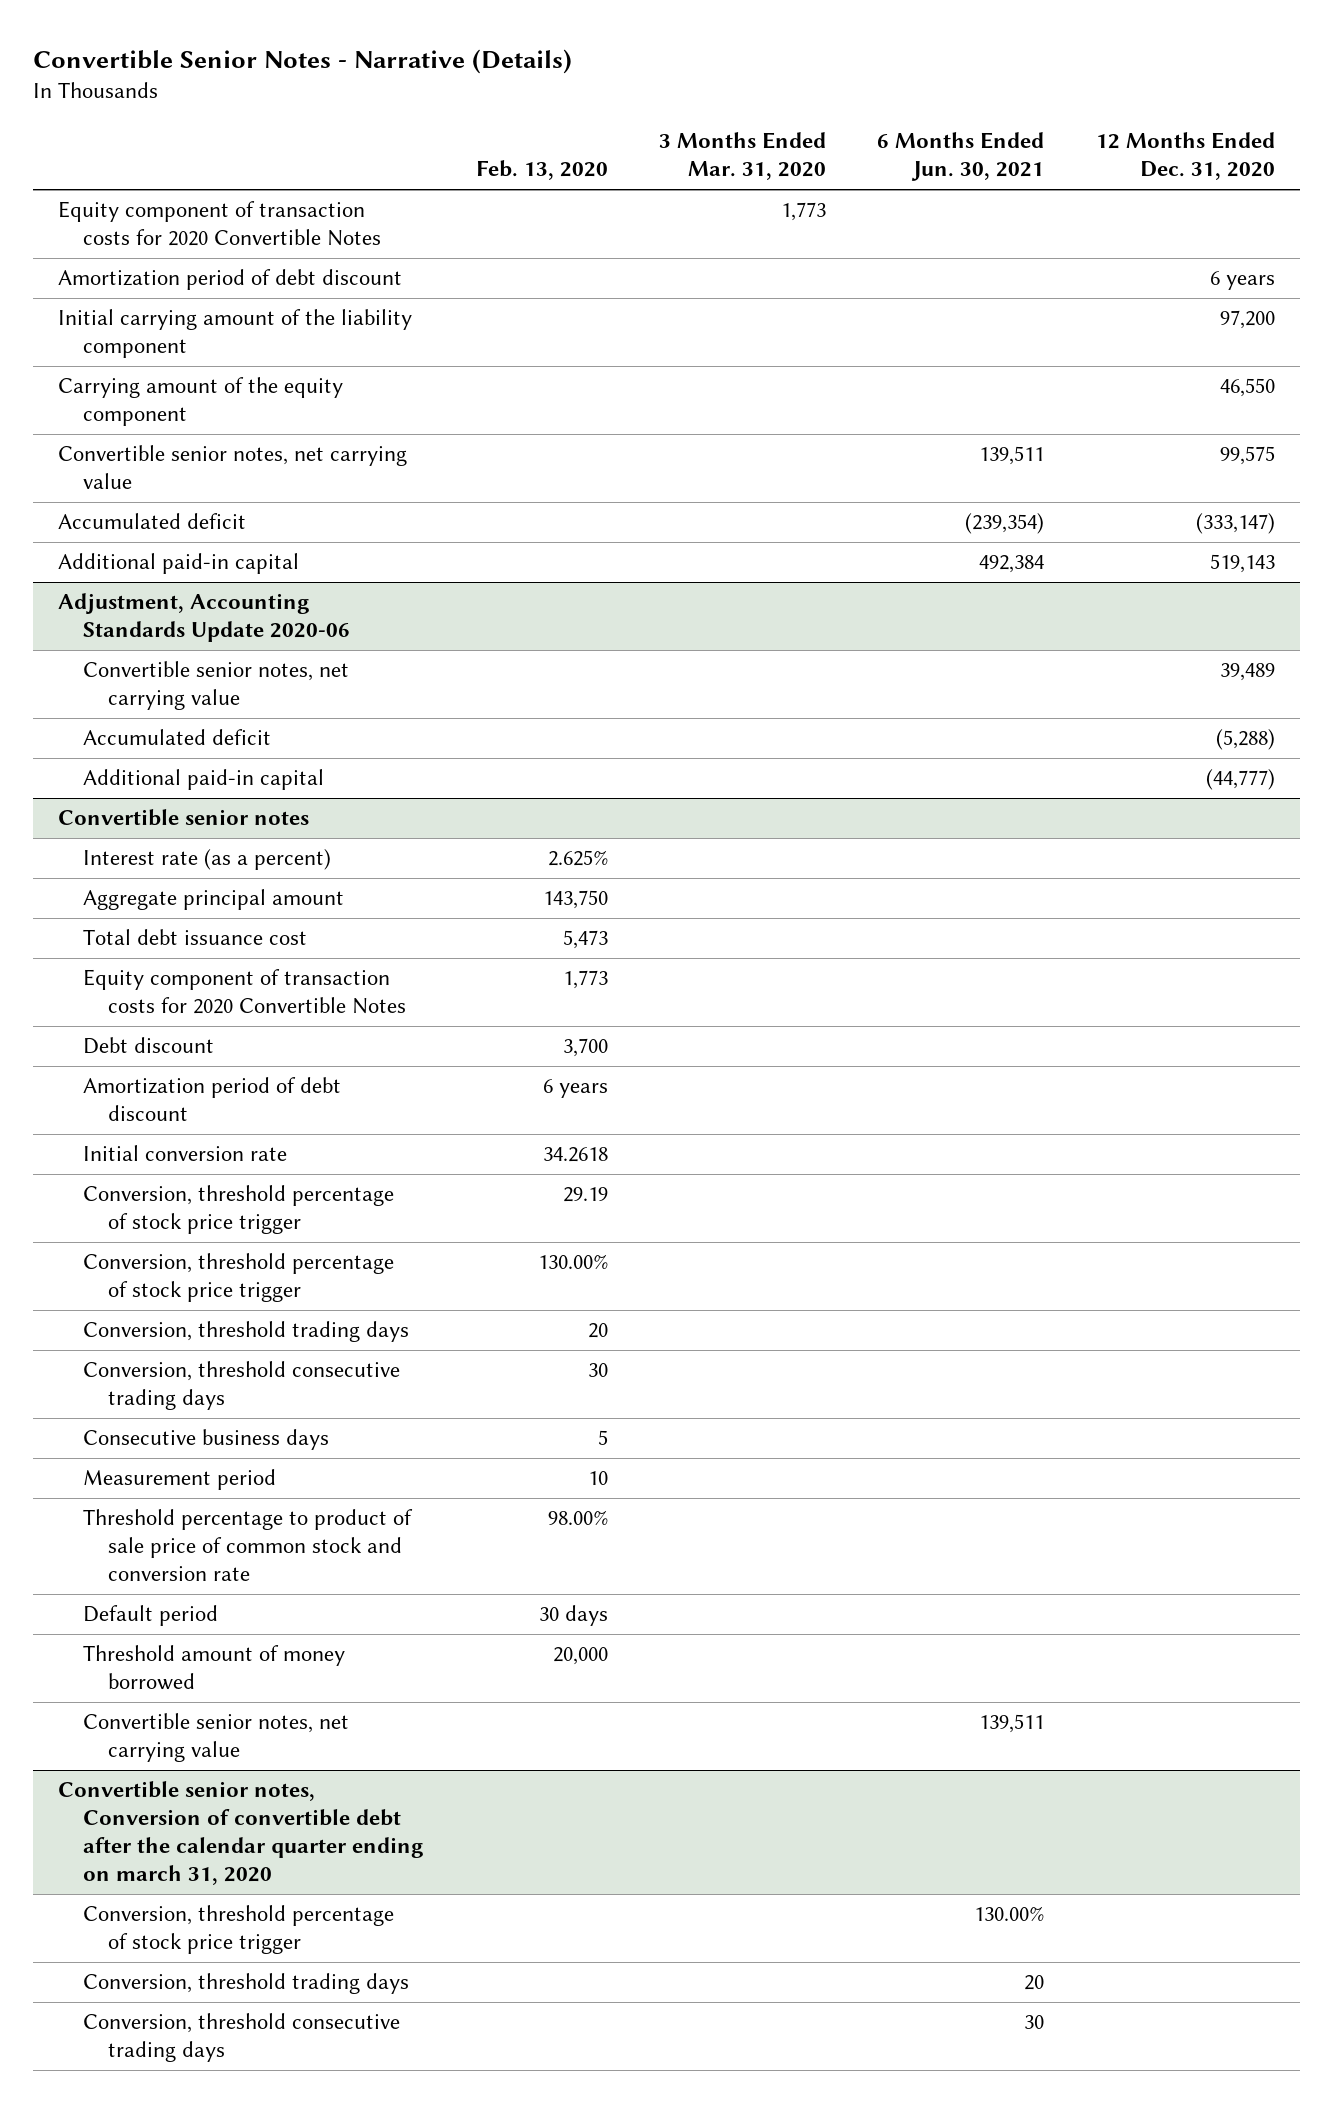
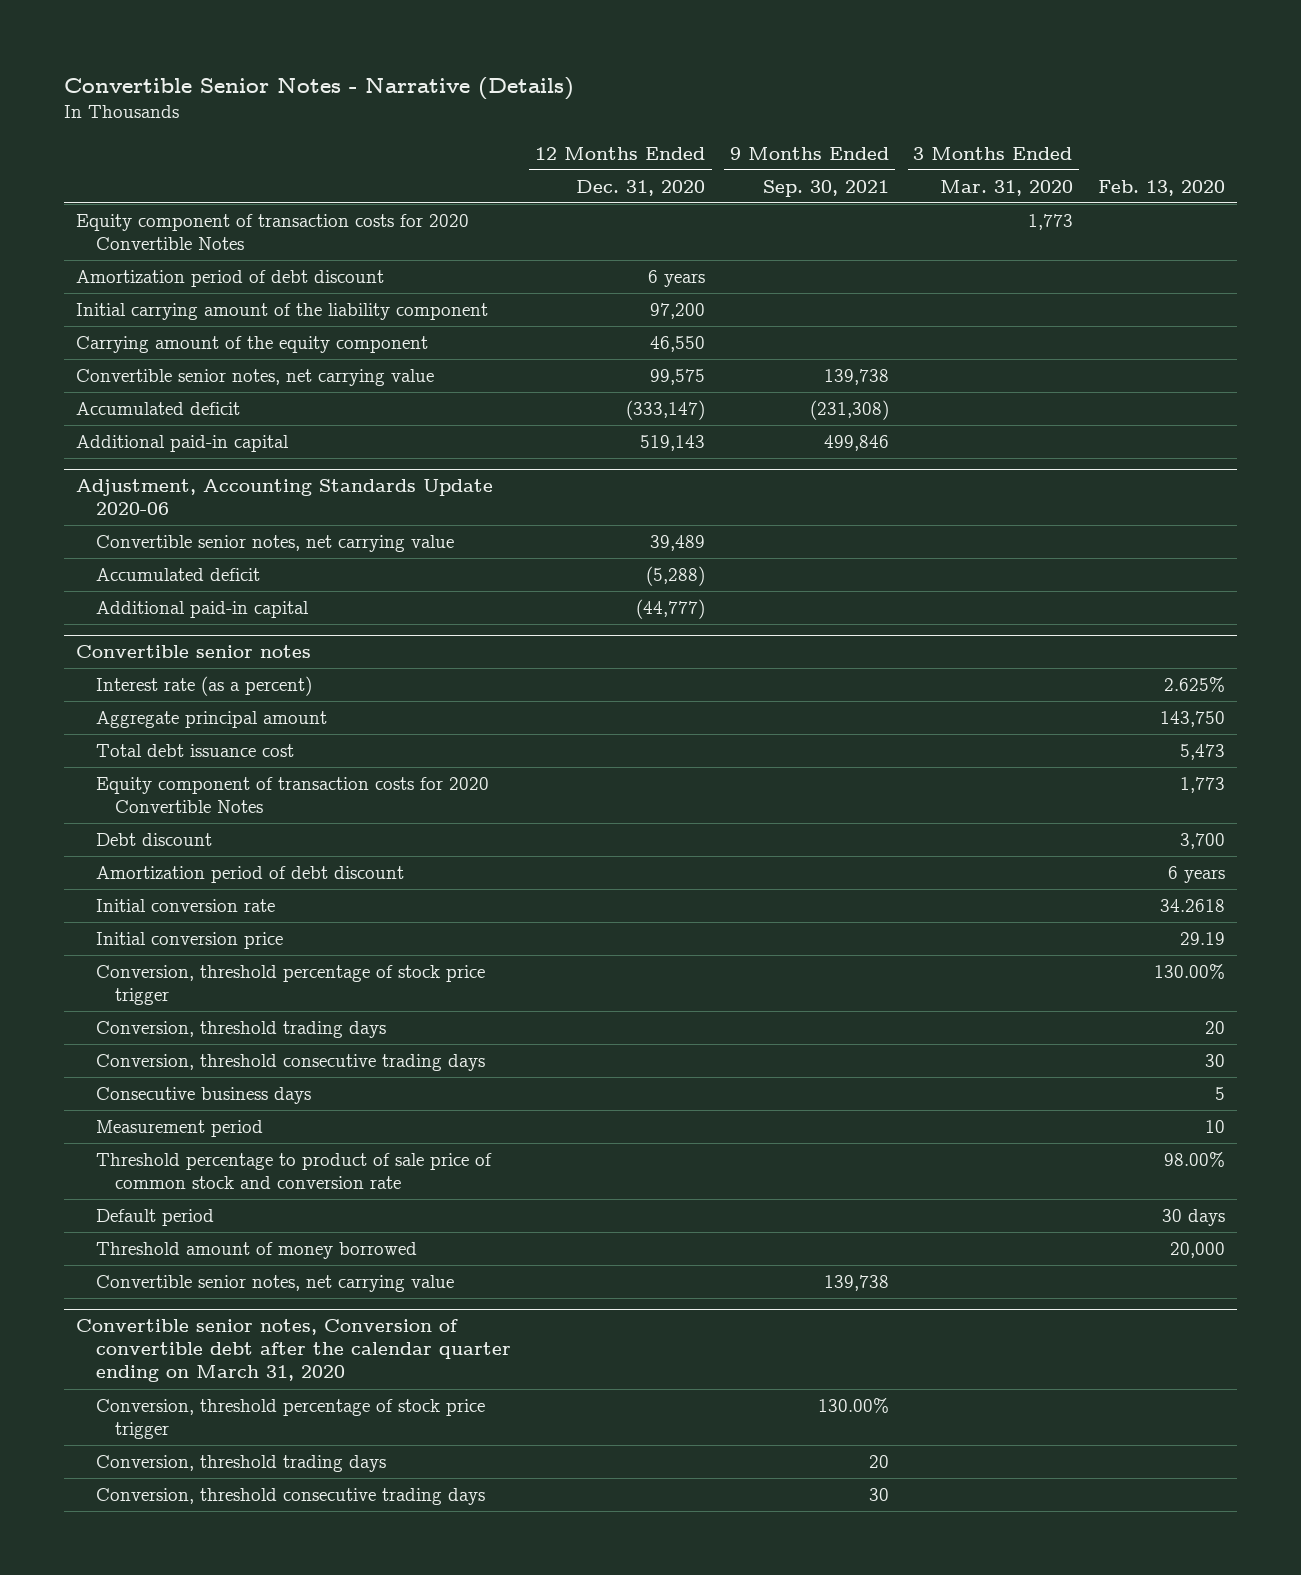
- | Feb. 13, 2020 | 3 Months Ended Mar. 31, 2020 | 6 Months Ended Jun. 30, 2021 | 12 Months Ended Dec. 31, 2020
+ | 12 Months Ended Dec. 31, 2020 | 9 Months Ended Sep. 30, 2021 | 3 Months Ended Mar. 31, 2020 | Feb. 13, 2020
@ Convertible senior notes
- Conversion, threshold percentage of stock price trigger | 29.19 | | |
+ Initial conversion price | | | | 29.19
- Convertible senior notes, Conversion of convertible debt after the calendar quarter ending on march 31, 2020
+ Convertible senior notes, Conversion of convertible debt after the calendar quarter ending on March 31, 2020

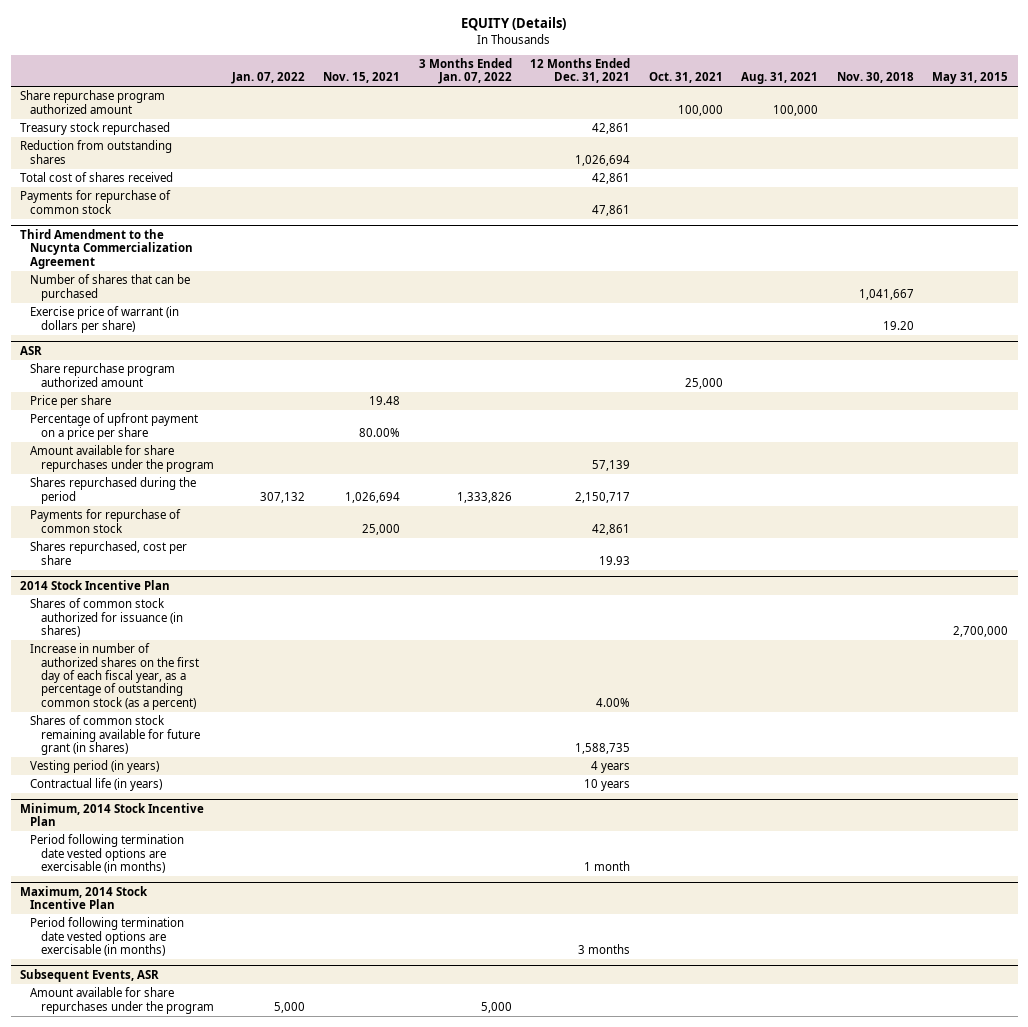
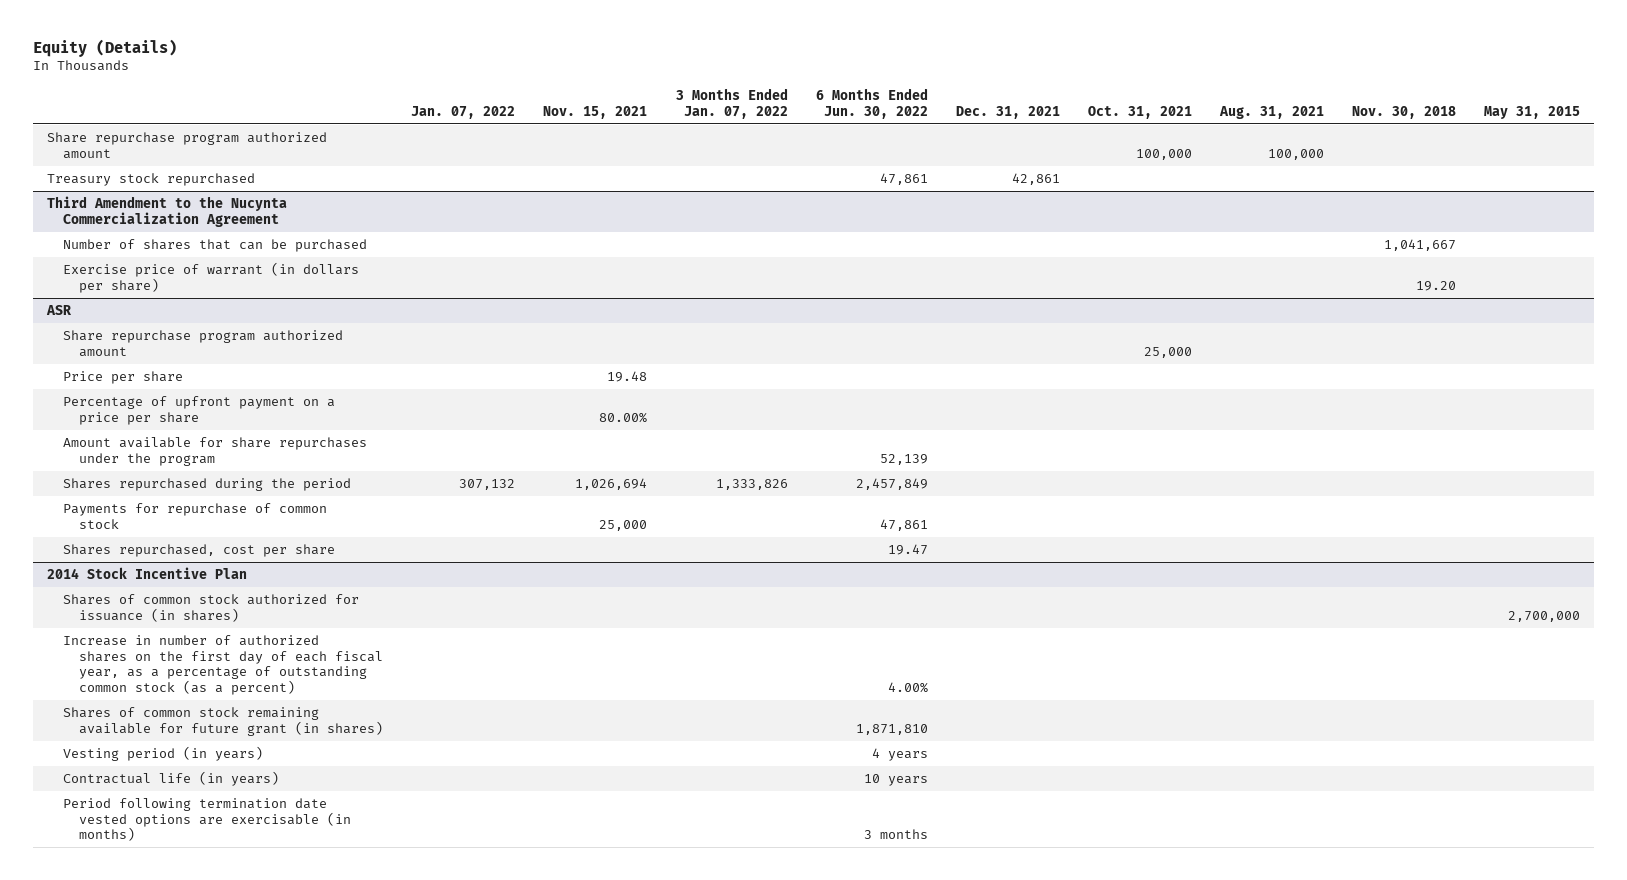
- EQUITY (Details)
+ Equity (Details)
- | Jan. 07, 2022 | Nov. 15, 2021 | 3 Months Ended Jan. 07, 2022 | 12 Months Ended Dec. 31, 2021 | Oct. 31, 2021 | Aug. 31, 2021 | Nov. 30, 2018 | May 31, 2015
+ | Jan. 07, 2022 | Nov. 15, 2021 | 3 Months Ended Jan. 07, 2022 | 6 Months Ended Jun. 30, 2022 | Dec. 31, 2021 | Oct. 31, 2021 | Aug. 31, 2021 | Nov. 30, 2018 | May 31, 2015
- Reduction from outstanding shares | | | | 1,026,694 | | | |
- Total cost of shares received | | | | 42,861 | | | |
- Payments for repurchase of common stock | | | | 47,861 | | | |
- Minimum, 2014 Stock Incentive Plan
- Period following termination date vested options are exercisable (in months) | | | | 1 month | | | |
- Maximum, 2014 Stock Incentive Plan
- Period following termination date vested options are exercisable (in months) | | | | 3 months | | | |
- Subsequent Events, ASR
- Amount available for share repurchases under the program | 5,000 | | 5,000 | | | | |
@ 2014 Stock Incentive Plan
+ Period following termination date vested options are exercisable (in months) | | | | 3 months | | | | |

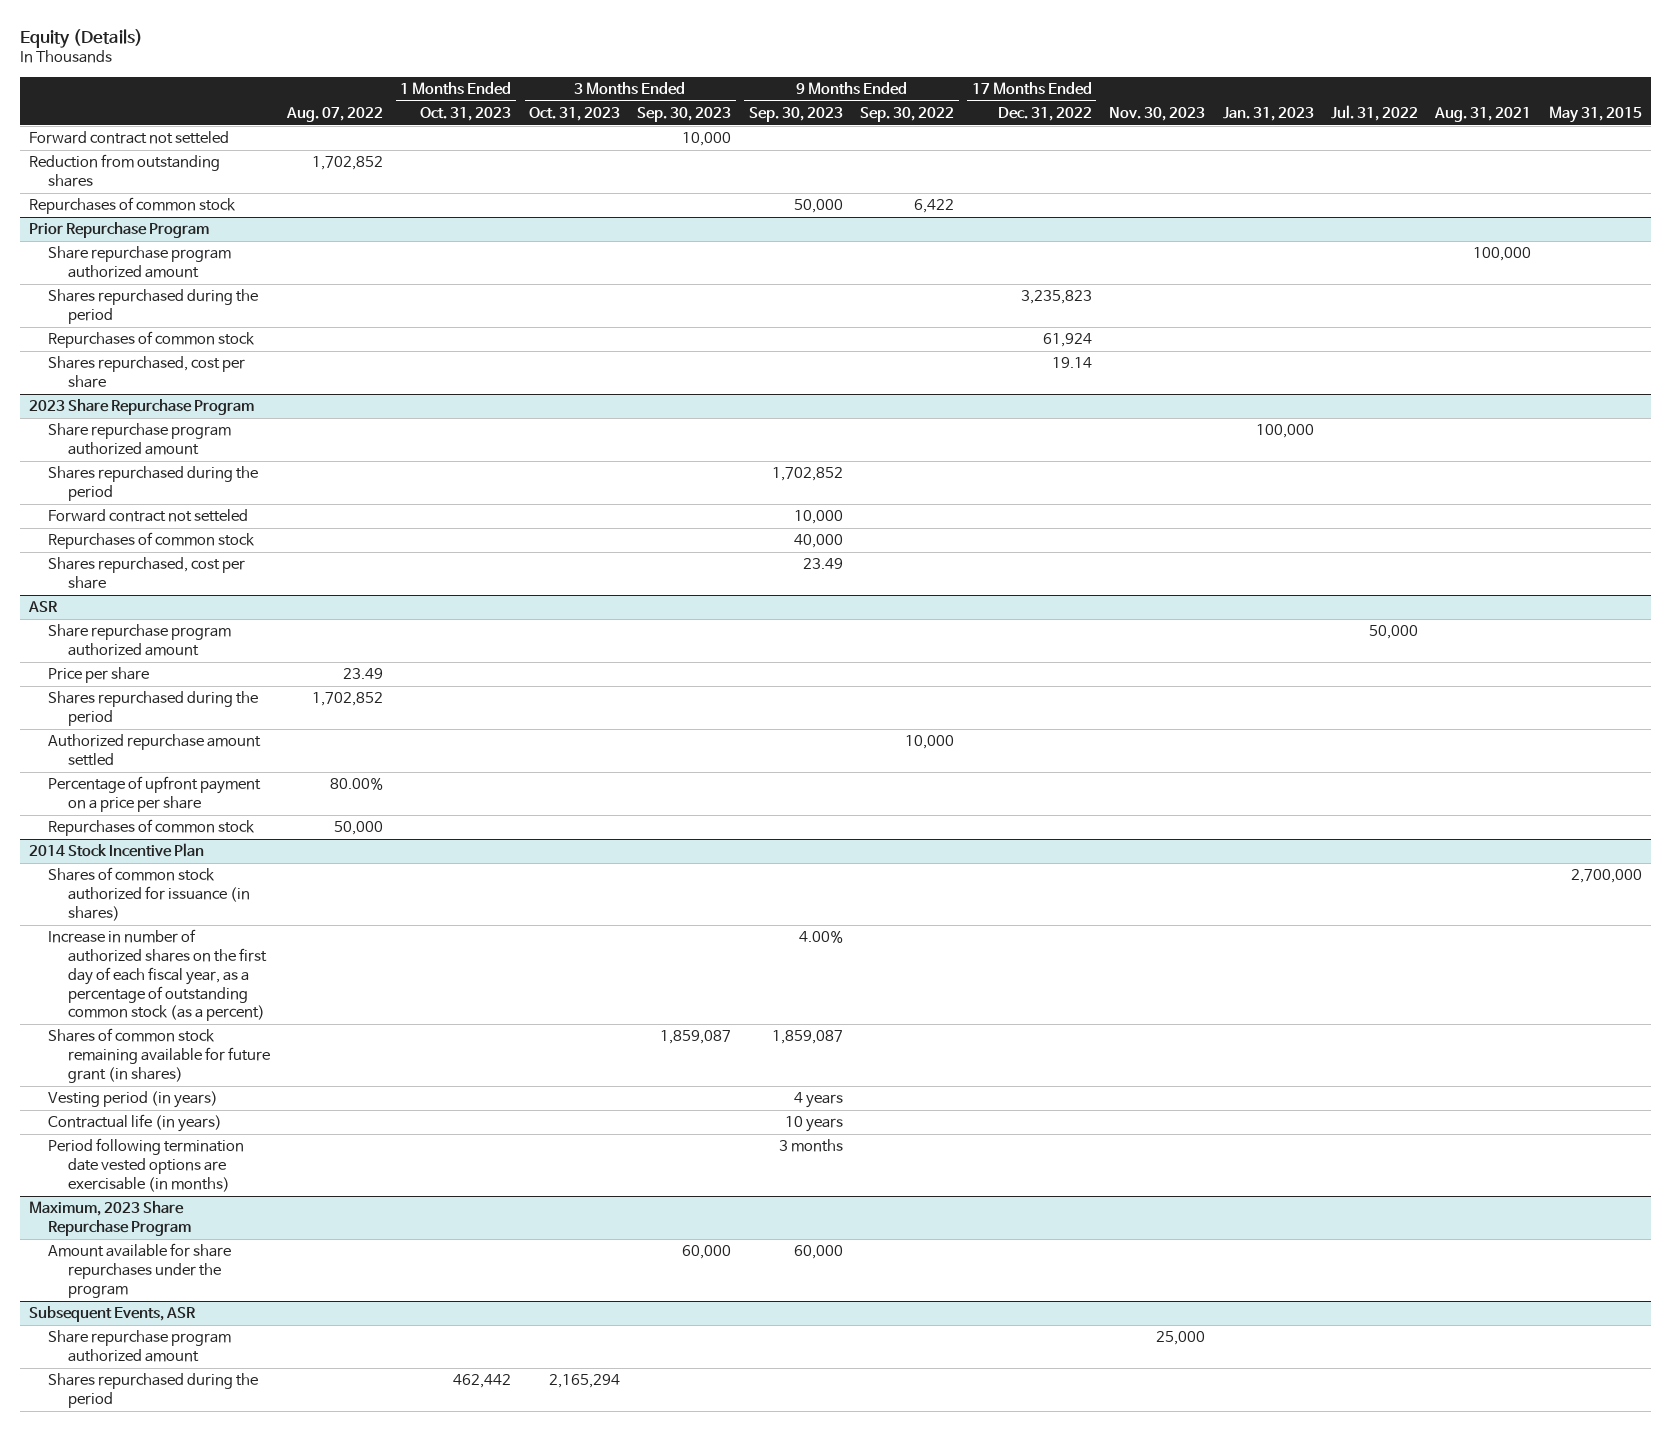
- | Jan. 07, 2022 | Nov. 15, 2021 | 3 Months Ended Jan. 07, 2022 | 6 Months Ended Jun. 30, 2022 | Dec. 31, 2021 | Oct. 31, 2021 | Aug. 31, 2021 | Nov. 30, 2018 | May 31, 2015
+ | Aug. 07, 2022 | 1 Months Ended Oct. 31, 2023 | 3 Months Ended Oct. 31, 2023 | 3 Months Ended Sep. 30, 2023 | 9 Months Ended Sep. 30, 2023 | 9 Months Ended Sep. 30, 2022 | 17 Months Ended Dec. 31, 2022 | Nov. 30, 2023 | Jan. 31, 2023 | Jul. 31, 2022 | Aug. 31, 2021 | May 31, 2015
- Share repurchase program authorized amount | | | | | | 100,000 | 100,000 | |
- Treasury stock repurchased | | | | 47,861 | 42,861 | | | |
- Third Amendment to the Nucynta Commercialization Agreement
- Number of shares that can be purchased | | | | | | | | 1,041,667 |
- Exercise price of warrant (in dollars per share) | | | | | | | | 19.20 |
+ Forward contract not setteled | | | | 10,000 | | | | | | | |
+ Reduction from outstanding shares | 1,702,852 | | | | | | | | | | |
+ Repurchases of common stock | | | | | 50,000 | 6,422 | | | | | |
+ Prior Repurchase Program
+ Share repurchase program authorized amount | | | | | | | | | | | 100,000 |
+ Shares repurchased during the period | | | | | | | 3,235,823 | | | | |
+ Repurchases of common stock | | | | | | | 61,924 | | | | |
+ Shares repurchased, cost per share | | | | | | | 19.14 | | | | |
+ 2023 Share Repurchase Program
+ Share repurchase program authorized amount | | | | | | | | | 100,000 | | |
+ Shares repurchased during the period | | | | | 1,702,852 | | | | | | |
+ Forward contract not setteled | | | | | 10,000 | | | | | | |
+ Repurchases of common stock | | | | | 40,000 | | | | | | |
+ Shares repurchased, cost per share | | | | | 23.49 | | | | | | |
@ ASR
- Amount available for share repurchases under the program | | | | 52,139 | | | | |
- Payments for repurchase of common stock | | 25,000 | | 47,861 | | | | |
- Shares repurchased, cost per share | | | | 19.47 | | | | |
+ Authorized repurchase amount settled | | | | | | 10,000 | | | | | |
moved down: Percentage of upfront payment on a price per share | 80.00% | | | | | | | | | | |
+ Repurchases of common stock | 50,000 | | | | | | | | | | |
+ Maximum, 2023 Share Repurchase Program
+ Amount available for share repurchases under the program | | | | 60,000 | 60,000 | | | | | | |
+ Subsequent Events, ASR
+ Share repurchase program authorized amount | | | | | | | | 25,000 | | | |
+ Shares repurchased during the period | | 462,442 | 2,165,294 | | | | | | | | |

